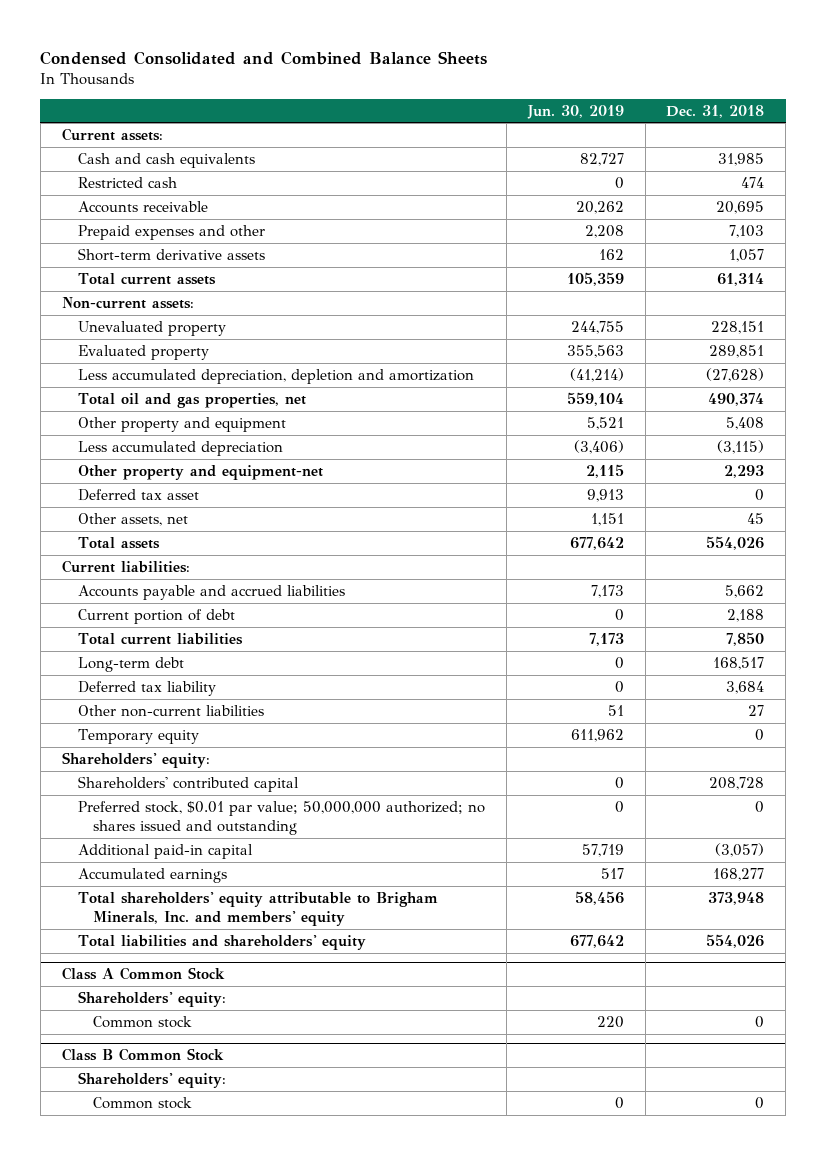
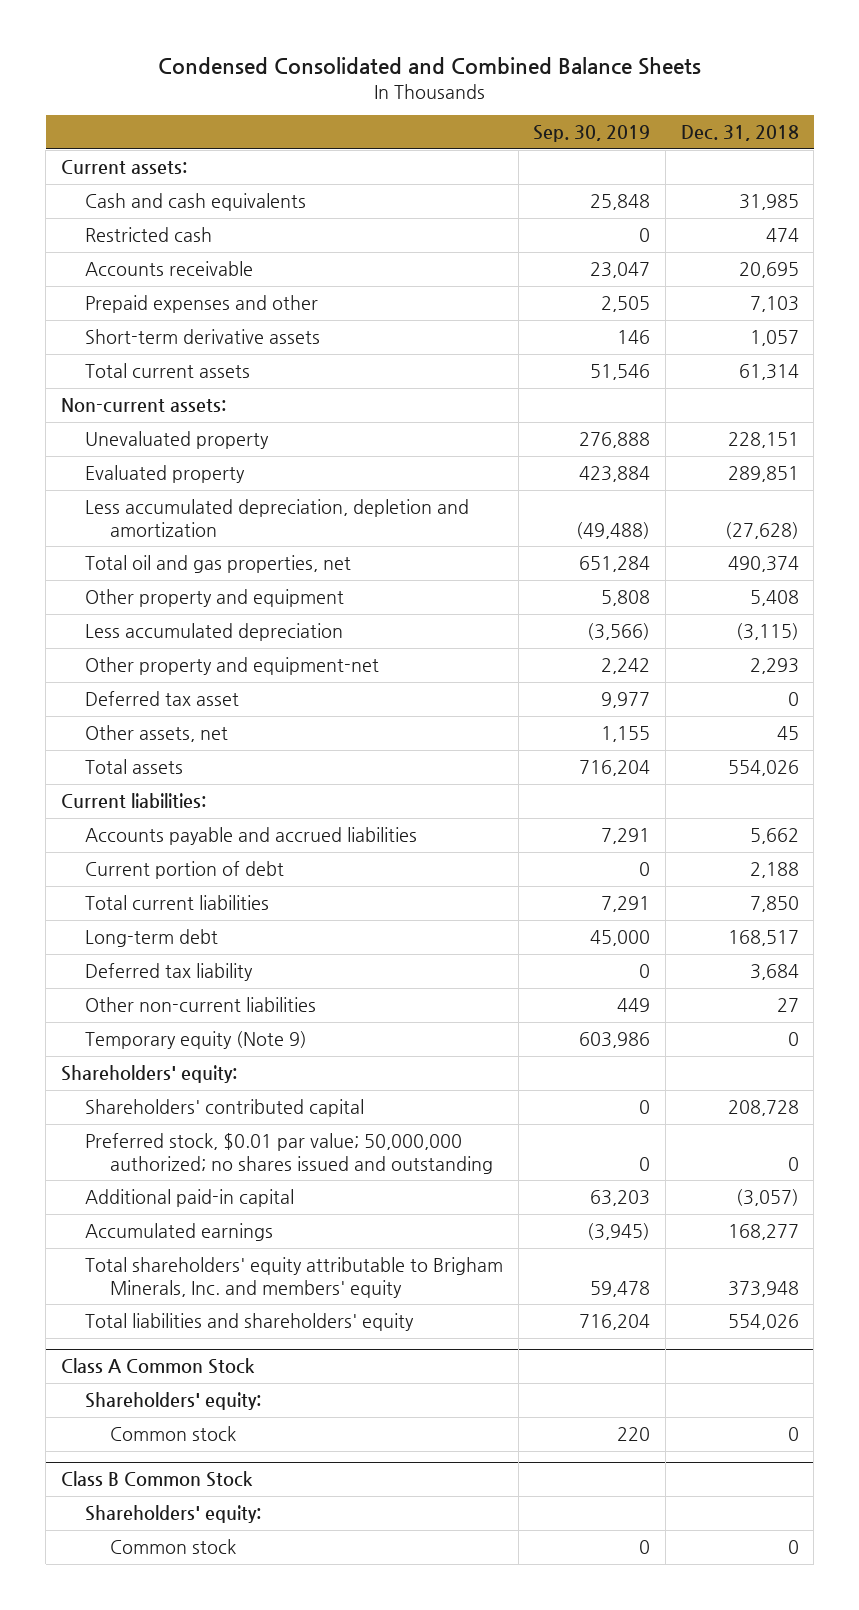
- | Jun. 30, 2019 | Dec. 31, 2018
+ | Sep. 30, 2019 | Dec. 31, 2018
- Temporary equity | 611,962 | 0
+ Temporary equity (Note 9) | 603,986 | 0

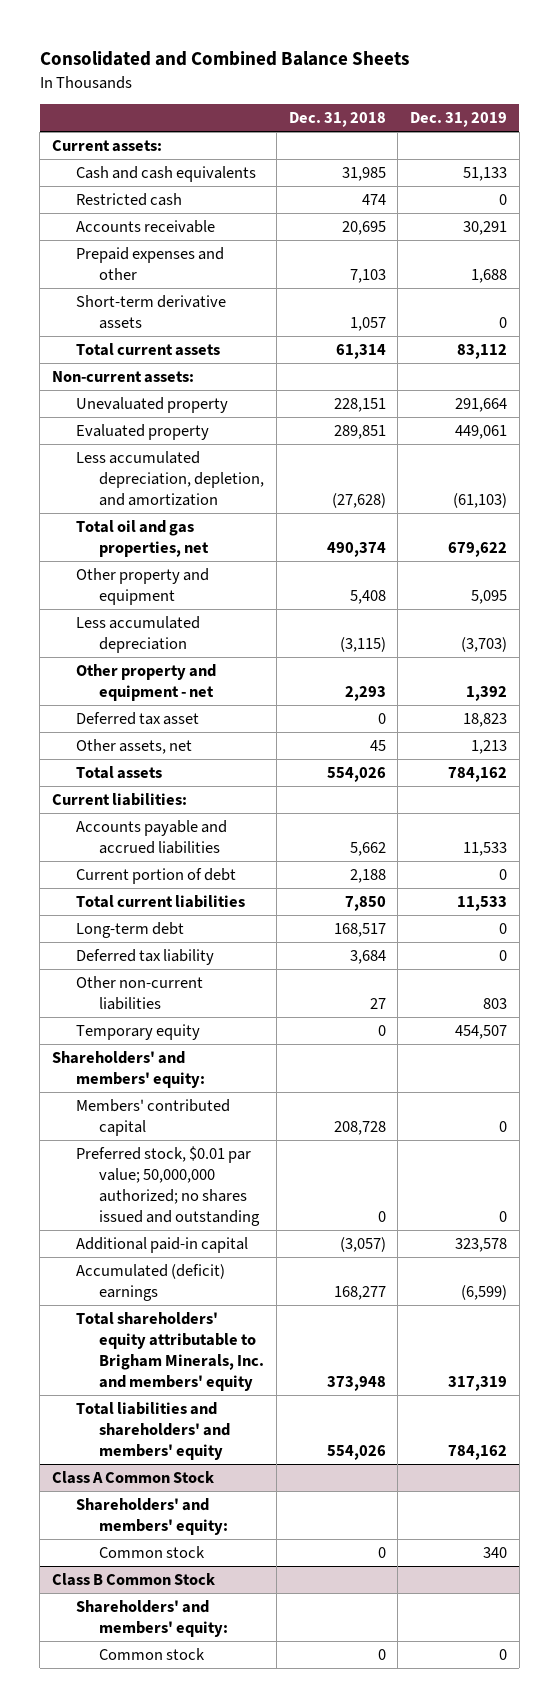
- Condensed Consolidated and Combined Balance Sheets
+ Consolidated and Combined Balance Sheets
- | Sep. 30, 2019 | Dec. 31, 2018
+ | Dec. 31, 2018 | Dec. 31, 2019
- Less accumulated depreciation, depletion and amortization | (49,488) | (27,628)
+ Less accumulated depreciation, depletion, and amortization | (27,628) | (61,103)
- Other property and equipment-net | 2,242 | 2,293
+ Other property and equipment - net | 2,293 | 1,392
- Temporary equity (Note 9) | 603,986 | 0
- Shareholders' equity:
- Shareholders' contributed capital | 0 | 208,728
+ Temporary equity | 0 | 454,507
+ Shareholders' and members' equity:
+ Members' contributed capital | 208,728 | 0
- Accumulated earnings | (3,945) | 168,277
+ Accumulated (deficit) earnings | 168,277 | (6,599)
- Total liabilities and shareholders' equity | 716,204 | 554,026
+ Total liabilities and shareholders' and members' equity | 554,026 | 784,162
@ Class A Common Stock
- Shareholders' equity:
+ Shareholders' and members' equity:
@ Class B Common Stock
- Shareholders' equity:
+ Shareholders' and members' equity:

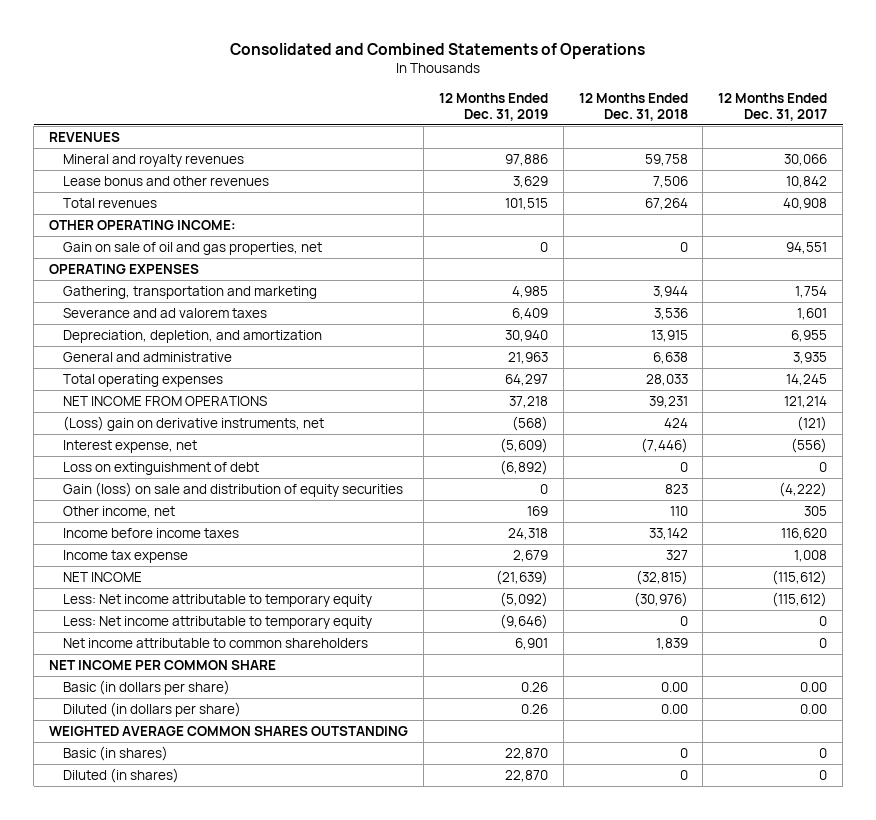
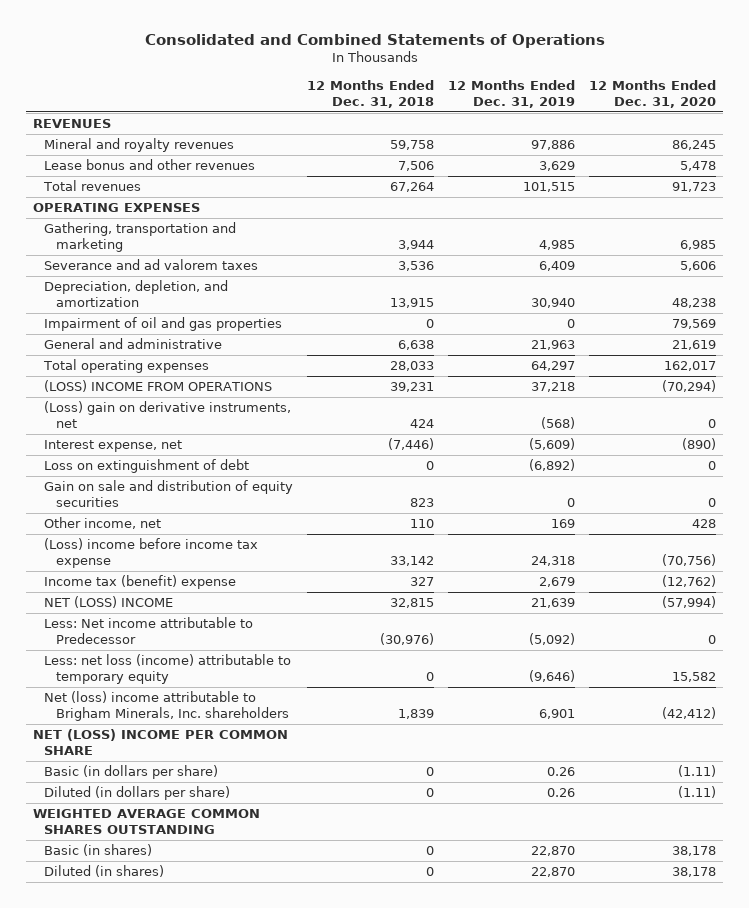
- | 12 Months Ended Dec. 31, 2019 | 12 Months Ended Dec. 31, 2018 | 12 Months Ended Dec. 31, 2017
+ | 12 Months Ended Dec. 31, 2018 | 12 Months Ended Dec. 31, 2019 | 12 Months Ended Dec. 31, 2020
- OTHER OPERATING INCOME:
- Gain on sale of oil and gas properties, net | 0 | 0 | 94,551
+ Impairment of oil and gas properties | 0 | 0 | 79,569
- NET INCOME FROM OPERATIONS | 37,218 | 39,231 | 121,214
+ (LOSS) INCOME FROM OPERATIONS | 39,231 | 37,218 | (70,294)
- Gain (loss) on sale and distribution of equity securities | 0 | 823 | (4,222)
+ Gain on sale and distribution of equity securities | 823 | 0 | 0
- Income before income taxes | 24,318 | 33,142 | 116,620
- Income tax expense | 2,679 | 327 | 1,008
- NET INCOME | (21,639) | (32,815) | (115,612)
- Less: Net income attributable to temporary equity | (5,092) | (30,976) | (115,612)
- Less: Net income attributable to temporary equity | (9,646) | 0 | 0
- Net income attributable to common shareholders | 6,901 | 1,839 | 0
- NET INCOME PER COMMON SHARE
- Basic (in dollars per share) | 0.26 | 0.00 | 0.00
- Diluted (in dollars per share) | 0.26 | 0.00 | 0.00
+ (Loss) income before income tax expense | 33,142 | 24,318 | (70,756)
+ Income tax (benefit) expense | 327 | 2,679 | (12,762)
+ NET (LOSS) INCOME | 32,815 | 21,639 | (57,994)
+ Less: Net income attributable to Predecessor | (30,976) | (5,092) | 0
+ Less: net loss (income) attributable to temporary equity | 0 | (9,646) | 15,582
+ Net (loss) income attributable to Brigham Minerals, Inc. shareholders | 1,839 | 6,901 | (42,412)
+ NET (LOSS) INCOME PER COMMON SHARE
+ Basic (in dollars per share) | 0 | 0.26 | (1.11)
+ Diluted (in dollars per share) | 0 | 0.26 | (1.11)

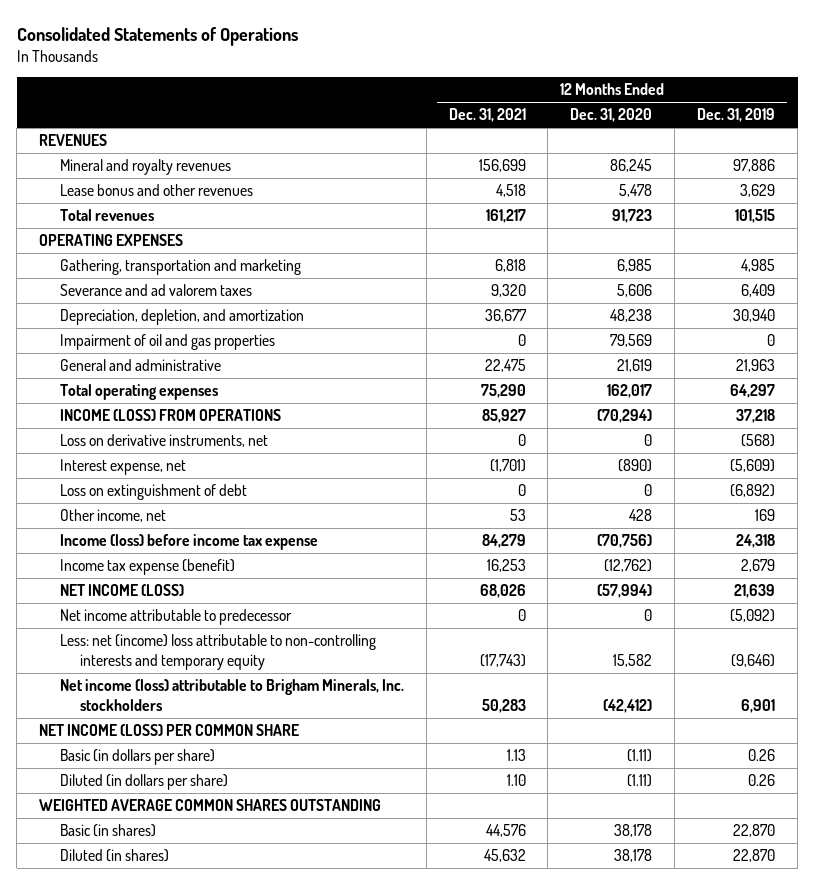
- Consolidated and Combined Statements of Operations
+ Consolidated Statements of Operations
- | 12 Months Ended Dec. 31, 2018 | 12 Months Ended Dec. 31, 2019 | 12 Months Ended Dec. 31, 2020
+ | 12 Months Ended Dec. 31, 2021 | 12 Months Ended Dec. 31, 2020 | 12 Months Ended Dec. 31, 2019
- (LOSS) INCOME FROM OPERATIONS | 39,231 | 37,218 | (70,294)
- (Loss) gain on derivative instruments, net | 424 | (568) | 0
+ INCOME (LOSS) FROM OPERATIONS | 85,927 | (70,294) | 37,218
+ Loss on derivative instruments, net | 0 | 0 | (568)
- Gain on sale and distribution of equity securities | 823 | 0 | 0
- (Loss) income before income tax expense | 33,142 | 24,318 | (70,756)
- Income tax (benefit) expense | 327 | 2,679 | (12,762)
- NET (LOSS) INCOME | 32,815 | 21,639 | (57,994)
- Less: Net income attributable to Predecessor | (30,976) | (5,092) | 0
- Less: net loss (income) attributable to temporary equity | 0 | (9,646) | 15,582
- Net (loss) income attributable to Brigham Minerals, Inc. shareholders | 1,839 | 6,901 | (42,412)
- NET (LOSS) INCOME PER COMMON SHARE
+ Income (loss) before income tax expense | 84,279 | (70,756) | 24,318
+ Income tax expense (benefit) | 16,253 | (12,762) | 2,679
+ NET INCOME (LOSS) | 68,026 | (57,994) | 21,639
+ Net income attributable to predecessor | 0 | 0 | (5,092)
+ Less: net (income) loss attributable to non-controlling interests and temporary equity | (17,743) | 15,582 | (9,646)
+ Net income (loss) attributable to Brigham Minerals, Inc. stockholders | 50,283 | (42,412) | 6,901
+ NET INCOME (LOSS) PER COMMON SHARE

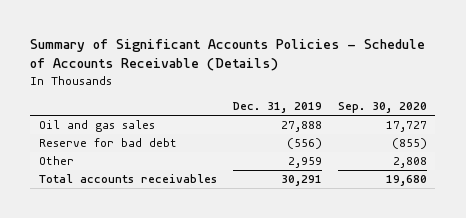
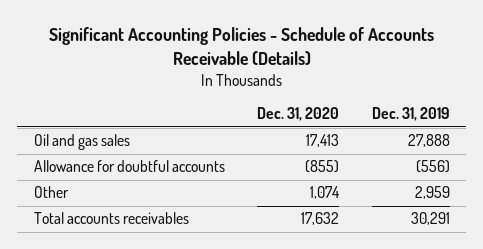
- Summary of Significant Accounts Policies - Schedule of Accounts Receivable (Details)
+ Significant Accounting Policies - Schedule of Accounts Receivable (Details)
- | Dec. 31, 2019 | Sep. 30, 2020
+ | Dec. 31, 2020 | Dec. 31, 2019
- Reserve for bad debt | (556) | (855)
+ Allowance for doubtful accounts | (855) | (556)

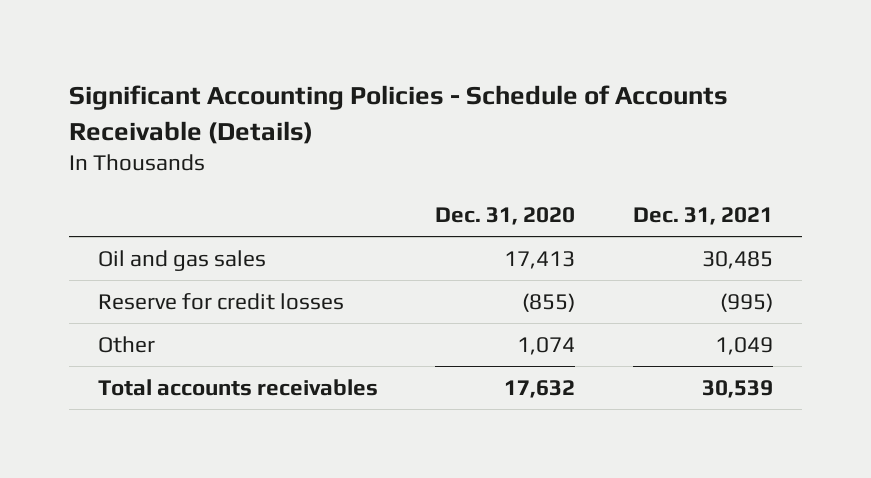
- | Dec. 31, 2020 | Dec. 31, 2019
+ | Dec. 31, 2020 | Dec. 31, 2021
- Allowance for doubtful accounts | (855) | (556)
+ Reserve for credit losses | (855) | (995)

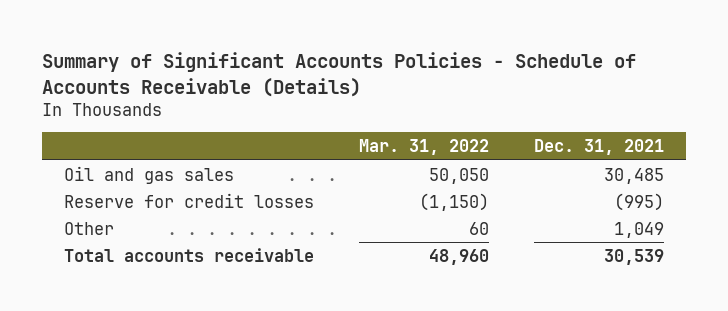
- Significant Accounting Policies - Schedule of Accounts Receivable (Details)
+ Summary of Significant Accounts Policies - Schedule of Accounts Receivable (Details)
- | Dec. 31, 2020 | Dec. 31, 2021
+ | Mar. 31, 2022 | Dec. 31, 2021
- Total accounts receivables | 17,632 | 30,539
+ Total accounts receivable | 48,960 | 30,539

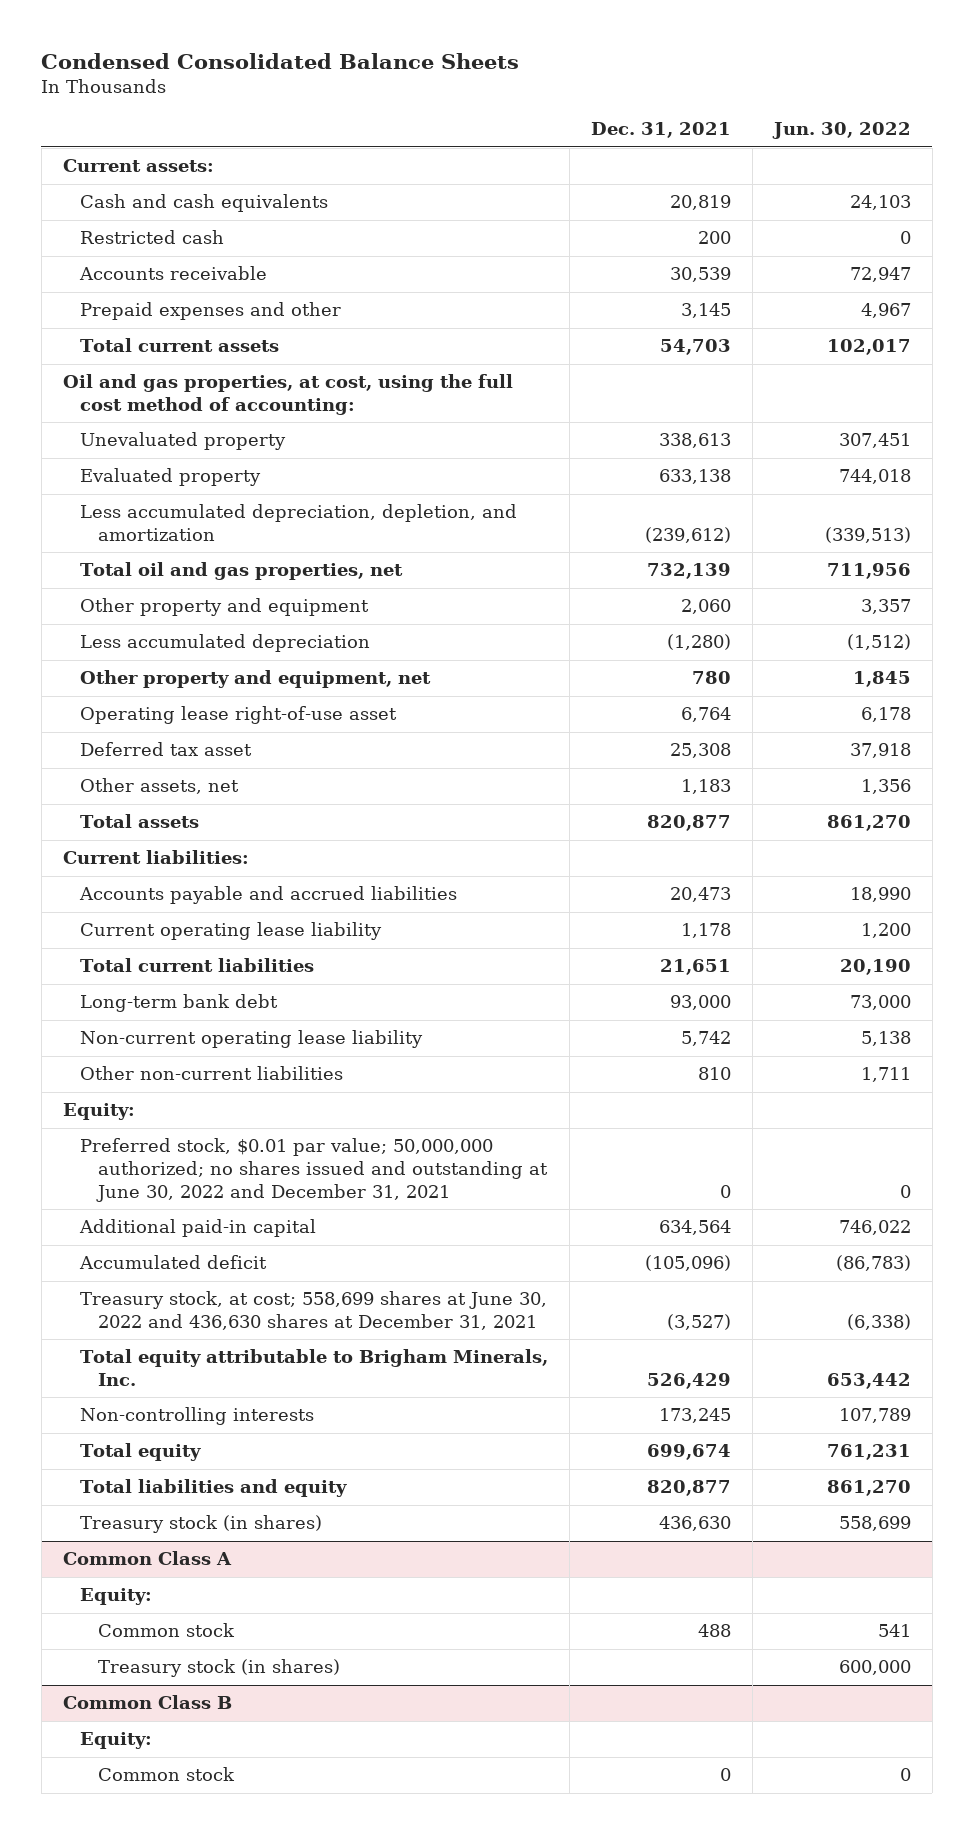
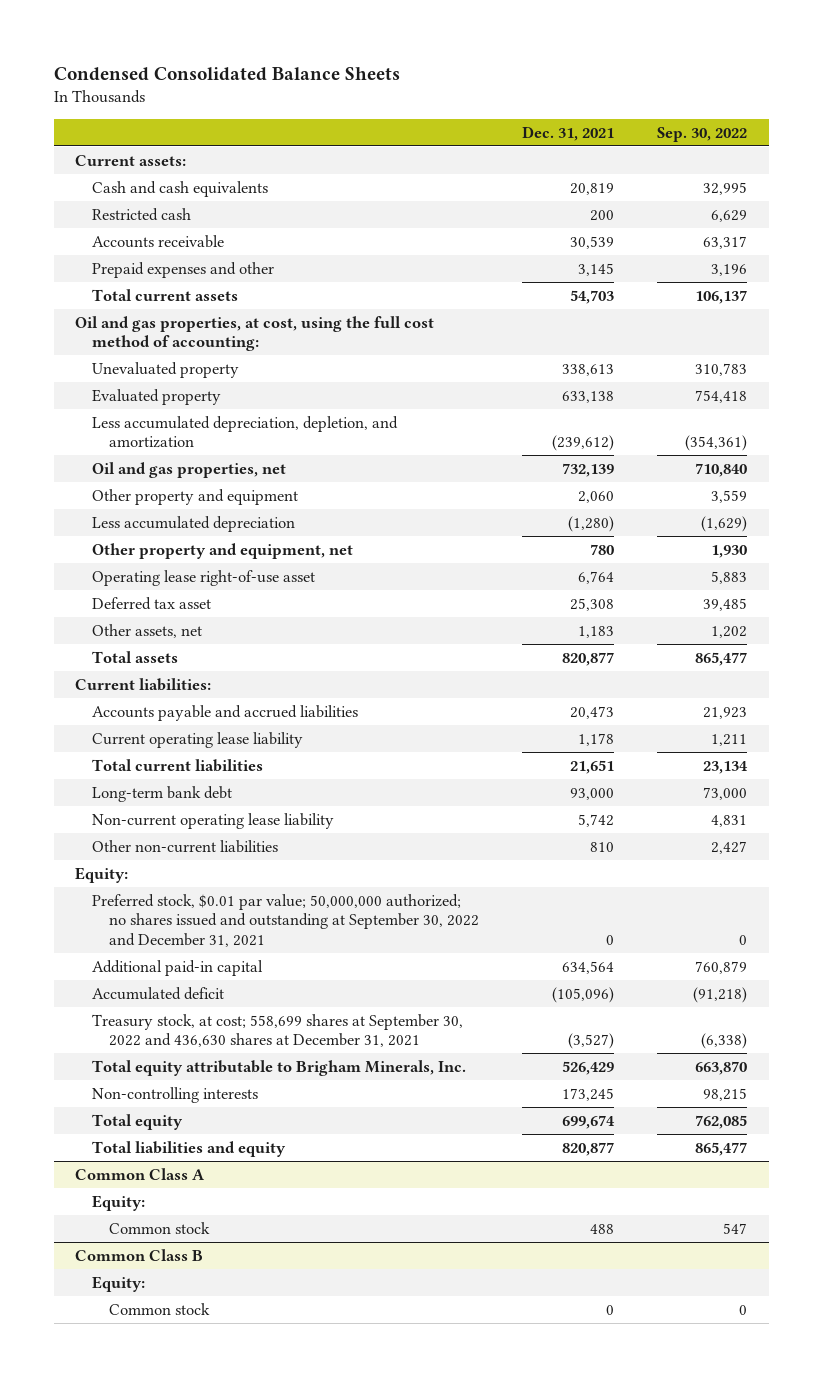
- | Dec. 31, 2021 | Jun. 30, 2022
+ | Dec. 31, 2021 | Sep. 30, 2022
- Total oil and gas properties, net | 732,139 | 711,956
+ Oil and gas properties, net | 732,139 | 710,840
- Preferred stock, $0.01 par value; 50,000,000 authorized; no shares issued and outstanding at June 30, 2022 and December 31, 2021 | 0 | 0
+ Preferred stock, $0.01 par value; 50,000,000 authorized; no shares issued and outstanding at September 30, 2022 and December 31, 2021 | 0 | 0
- Treasury stock, at cost; 558,699 shares at June 30, 2022 and 436,630 shares at December 31, 2021 | (3,527) | (6,338)
+ Treasury stock, at cost; 558,699 shares at September 30, 2022 and 436,630 shares at December 31, 2021 | (3,527) | (6,338)
- Treasury stock (in shares) | 436,630 | 558,699
@ Common Class A
- Treasury stock (in shares) | | 600,000

